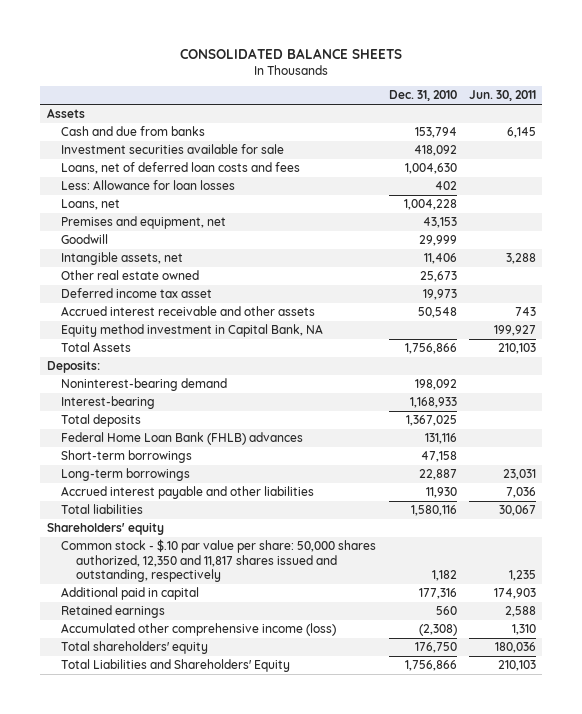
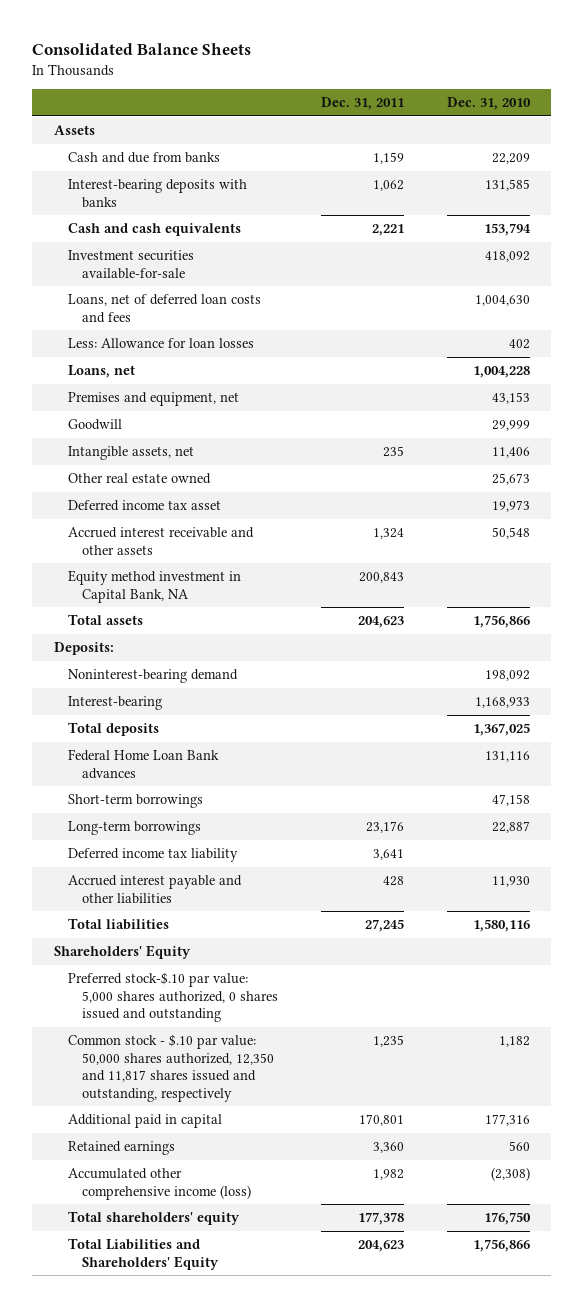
- CONSOLIDATED BALANCE SHEETS
+ Consolidated Balance Sheets
- | Dec. 31, 2010 | Jun. 30, 2011
+ | Dec. 31, 2011 | Dec. 31, 2010
- Cash and due from banks | 153,794 | 6,145
- Investment securities available for sale | 418,092 |
+ Cash and due from banks | 1,159 | 22,209
+ Interest-bearing deposits with banks | 1,062 | 131,585
+ Cash and cash equivalents | 2,221 | 153,794
+ Investment securities available-for-sale | | 418,092
- Total Assets | 1,756,866 | 210,103
+ Total assets | 204,623 | 1,756,866
- Federal Home Loan Bank (FHLB) advances | 131,116 |
+ Federal Home Loan Bank advances | | 131,116
+ Deferred income tax liability | 3,641 |
- Shareholders' equity
- Common stock - $.10 par value per share: 50,000 shares authorized, 12,350 and 11,817 shares issued and outstanding, respectively | 1,182 | 1,235
+ Shareholders' Equity
+ Preferred stock-$.10 par value: 5,000 shares authorized, 0 shares issued and outstanding
+ Common stock - $.10 par value: 50,000 shares authorized, 12,350 and 11,817 shares issued and outstanding, respectively | 1,235 | 1,182

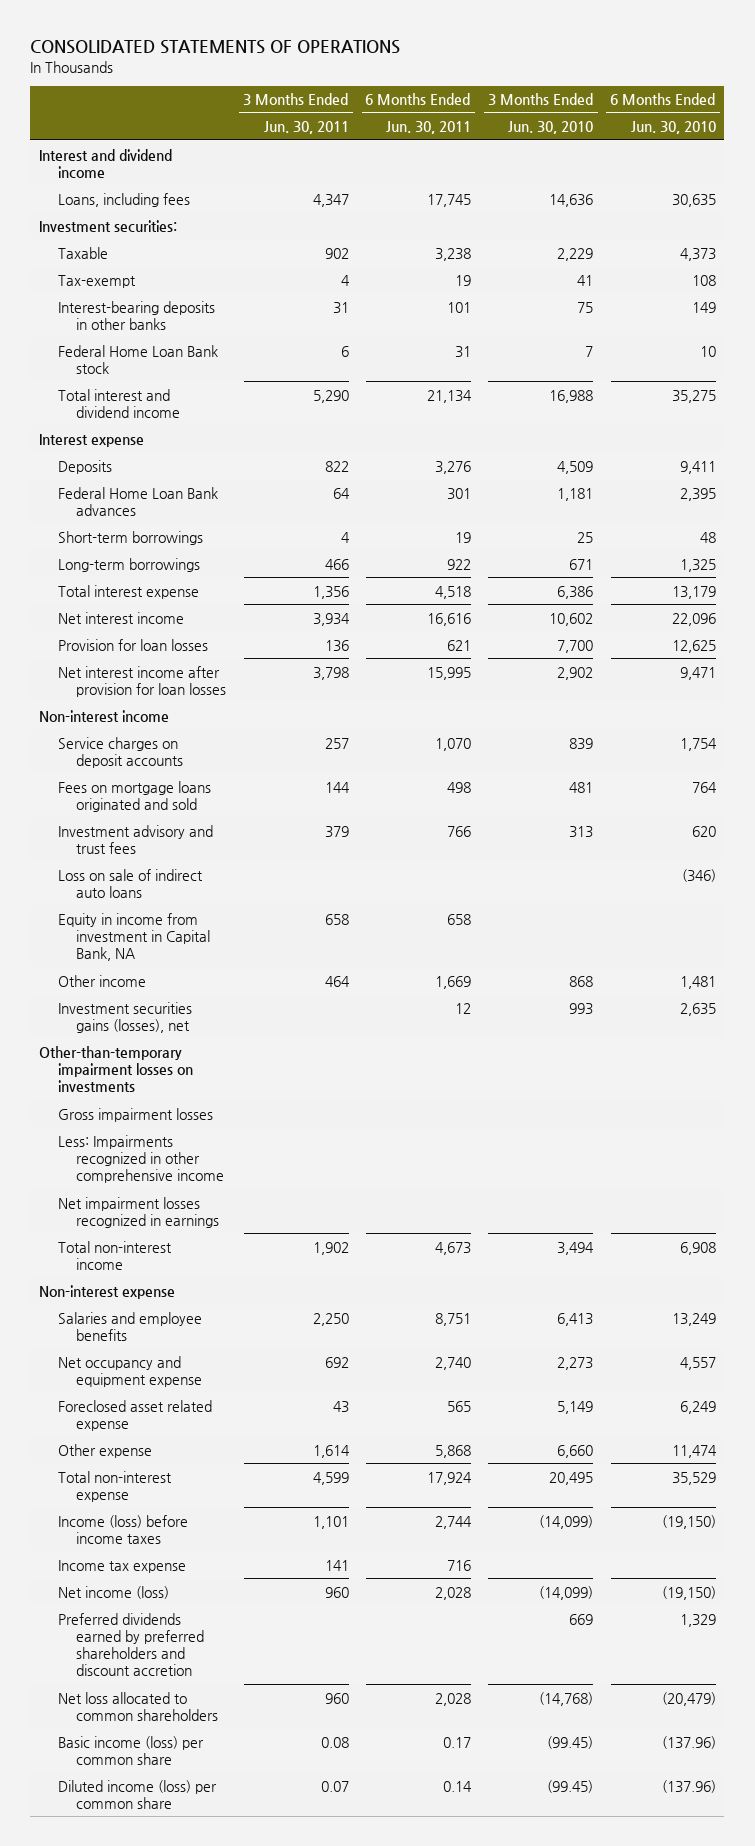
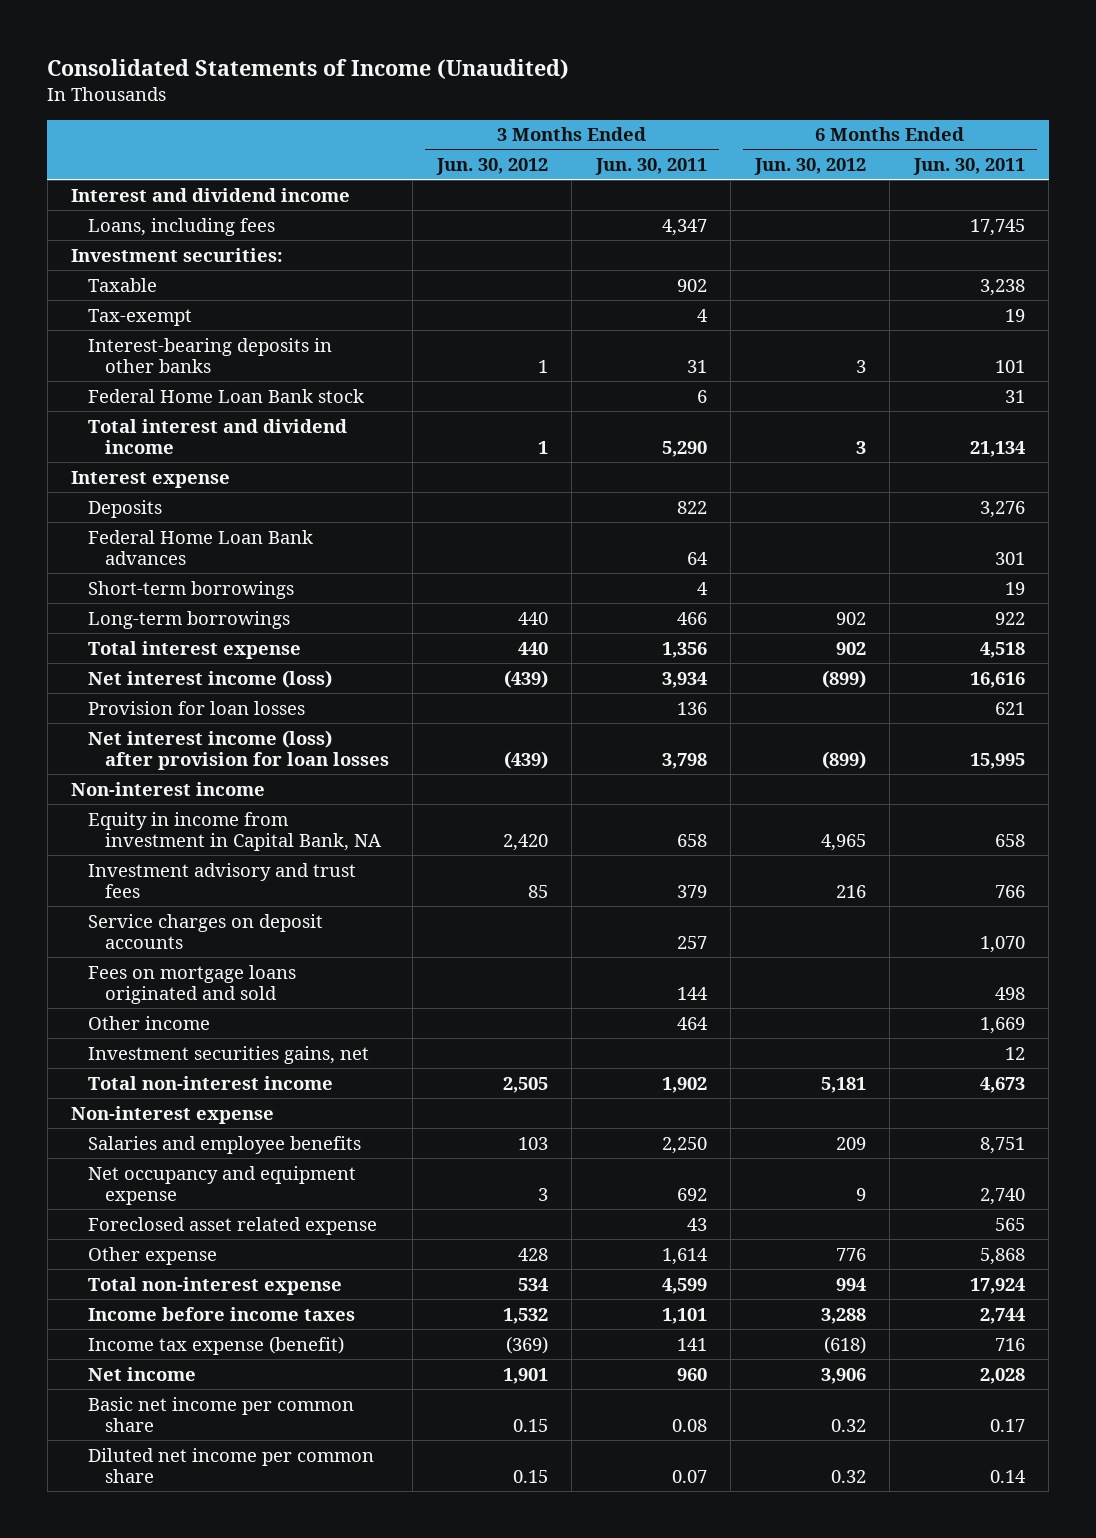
- CONSOLIDATED STATEMENTS OF OPERATIONS
+ Consolidated Statements of Income (Unaudited)
- | 3 Months Ended Jun. 30, 2011 | 6 Months Ended Jun. 30, 2011 | 3 Months Ended Jun. 30, 2010 | 6 Months Ended Jun. 30, 2010
+ | 3 Months Ended Jun. 30, 2012 | 3 Months Ended Jun. 30, 2011 | 6 Months Ended Jun. 30, 2012 | 6 Months Ended Jun. 30, 2011
- Net interest income | 3,934 | 16,616 | 10,602 | 22,096
+ Net interest income (loss) | (439) | 3,934 | (899) | 16,616
- Net interest income after provision for loan losses | 3,798 | 15,995 | 2,902 | 9,471
+ Net interest income (loss) after provision for loan losses | (439) | 3,798 | (899) | 15,995
moved up: Equity in income from investment in Capital Bank, NA | 2,420 | 658 | 4,965 | 658
moved up: Investment advisory and trust fees | 85 | 379 | 216 | 766
- Loss on sale of indirect auto loans | | | | (346)
- Investment securities gains (losses), net | | 12 | 993 | 2,635
- Other-than-temporary impairment losses on investments
- Gross impairment losses
- Less: Impairments recognized in other comprehensive income
- Net impairment losses recognized in earnings
+ Investment securities gains, net | | | | 12
- Income (loss) before income taxes | 1,101 | 2,744 | (14,099) | (19,150)
- Income tax expense | 141 | 716 | |
- Net income (loss) | 960 | 2,028 | (14,099) | (19,150)
- Preferred dividends earned by preferred shareholders and discount accretion | | | 669 | 1,329
- Net loss allocated to common shareholders | 960 | 2,028 | (14,768) | (20,479)
- Basic income (loss) per common share | 0.08 | 0.17 | (99.45) | (137.96)
- Diluted income (loss) per common share | 0.07 | 0.14 | (99.45) | (137.96)
+ Income before income taxes | 1,532 | 1,101 | 3,288 | 2,744
+ Income tax expense (benefit) | (369) | 141 | (618) | 716
+ Net income | 1,901 | 960 | 3,906 | 2,028
+ Basic net income per common share | 0.15 | 0.08 | 0.32 | 0.17
+ Diluted net income per common share | 0.15 | 0.07 | 0.32 | 0.14

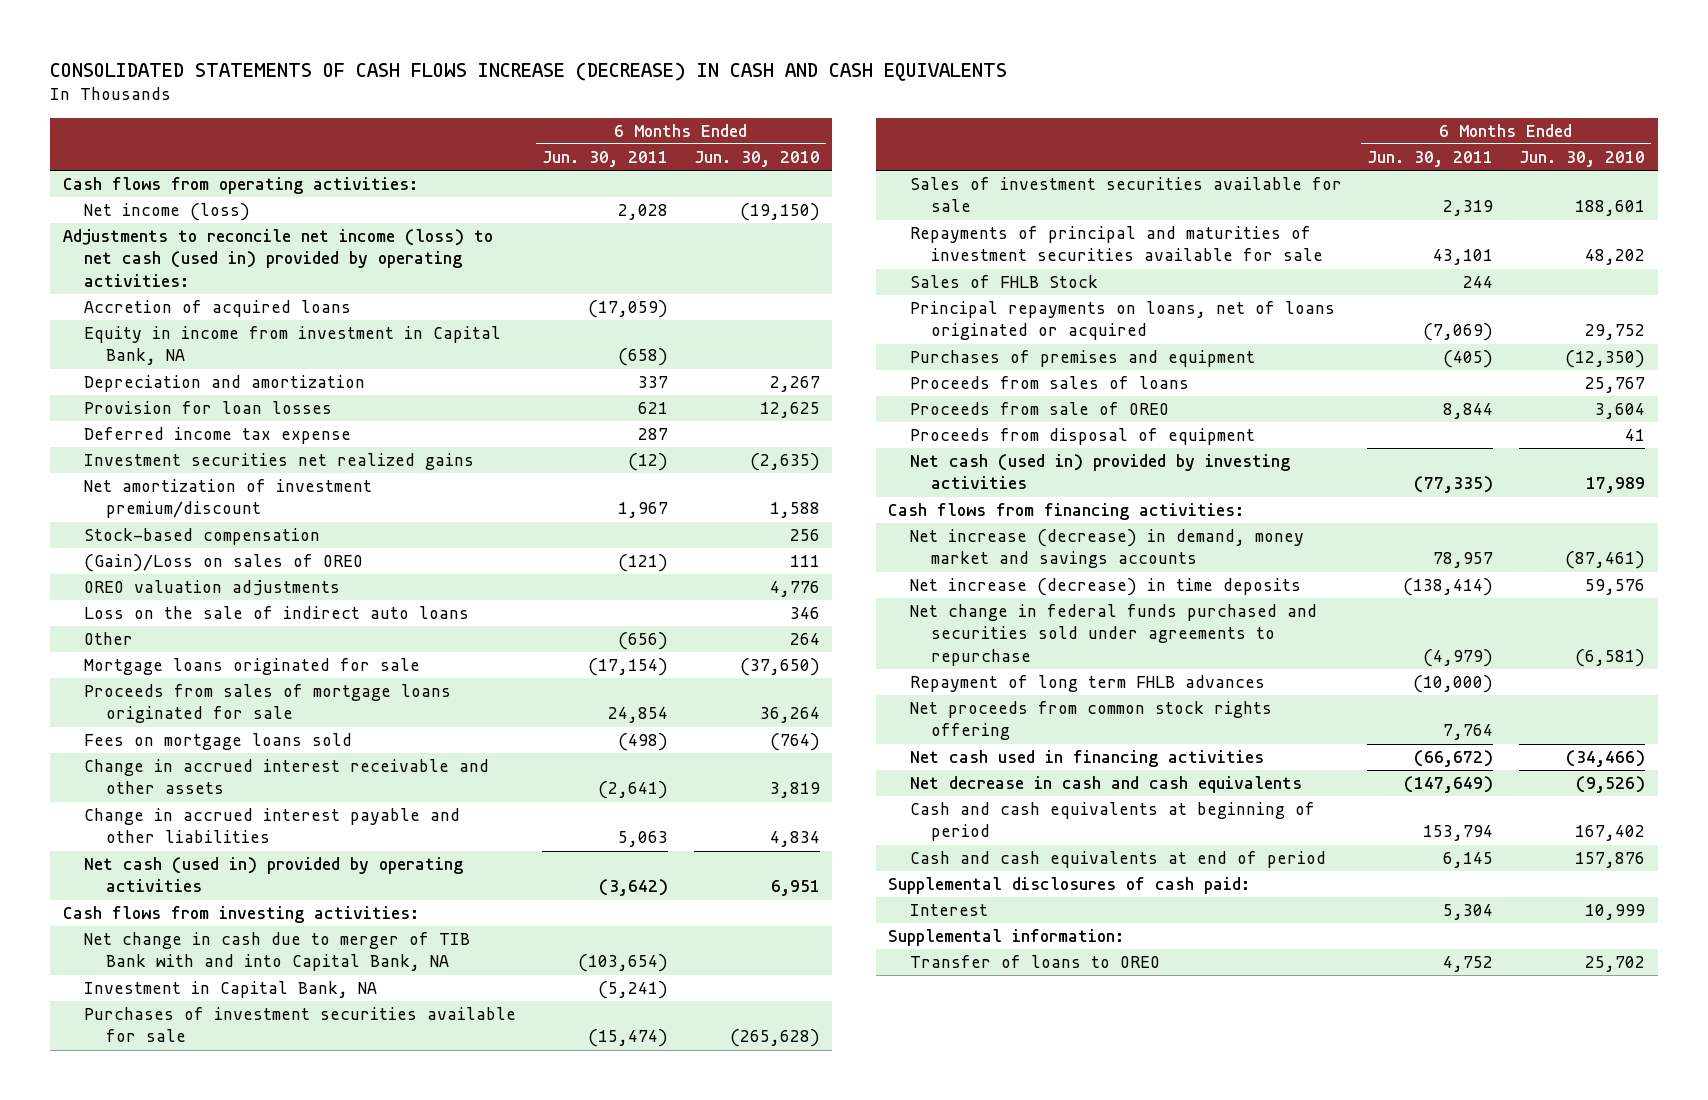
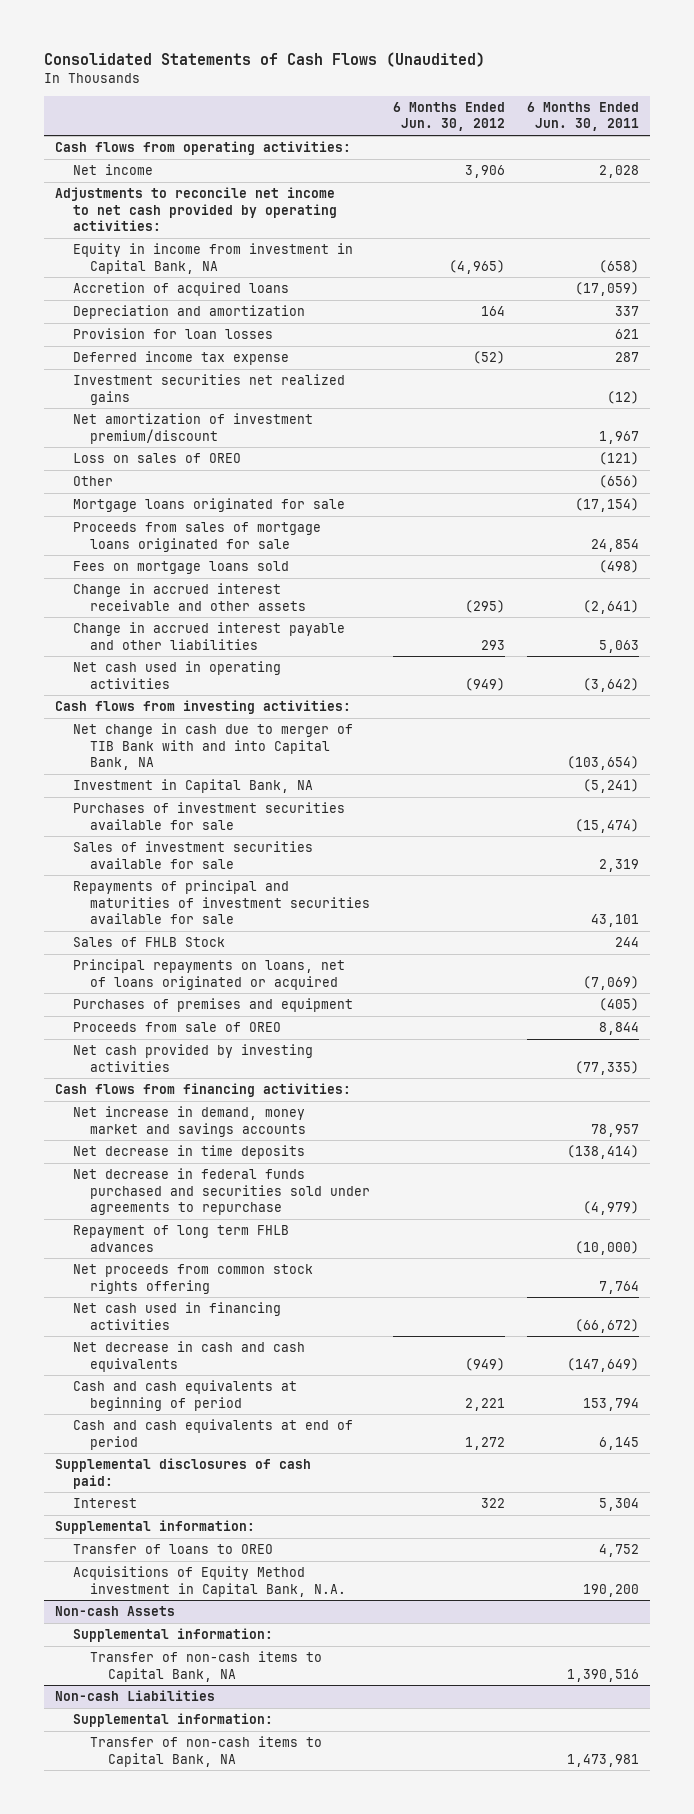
- CONSOLIDATED STATEMENTS OF CASH FLOWS INCREASE (DECREASE) IN CASH AND CASH EQUIVALENTS
+ Consolidated Statements of Cash Flows (Unaudited)
- | 6 Months Ended Jun. 30, 2011 | 6 Months Ended Jun. 30, 2010
+ | 6 Months Ended Jun. 30, 2012 | 6 Months Ended Jun. 30, 2011
- Net income (loss) | 2,028 | (19,150)
- Adjustments to reconcile net income (loss) to net cash (used in) provided by operating activities:
+ Net income | 3,906 | 2,028
+ Adjustments to reconcile net income to net cash provided by operating activities:
moved down: Accretion of acquired loans | | (17,059)
- Stock-based compensation | | 256
- (Gain)/Loss on sales of OREO | (121) | 111
- OREO valuation adjustments | | 4,776
- Loss on the sale of indirect auto loans | | 346
+ Loss on sales of OREO | | (121)
- Net cash (used in) provided by operating activities | (3,642) | 6,951
+ Net cash used in operating activities | (949) | (3,642)
- Proceeds from sales of loans | | 25,767
- Proceeds from disposal of equipment | | 41
- Net cash (used in) provided by investing activities | (77,335) | 17,989
+ Net cash provided by investing activities | | (77,335)
- Net increase (decrease) in demand, money market and savings accounts | 78,957 | (87,461)
- Net increase (decrease) in time deposits | (138,414) | 59,576
- Net change in federal funds purchased and securities sold under agreements to repurchase | (4,979) | (6,581)
+ Net increase in demand, money market and savings accounts | | 78,957
+ Net decrease in time deposits | | (138,414)
+ Net decrease in federal funds purchased and securities sold under agreements to repurchase | | (4,979)
+ Acquisitions of Equity Method investment in Capital Bank, N.A. | | 190,200
+ Non-cash Assets
+ Supplemental information:
+ Transfer of non-cash items to Capital Bank, NA | | 1,390,516
+ Non-cash Liabilities
+ Supplemental information:
+ Transfer of non-cash items to Capital Bank, NA | | 1,473,981

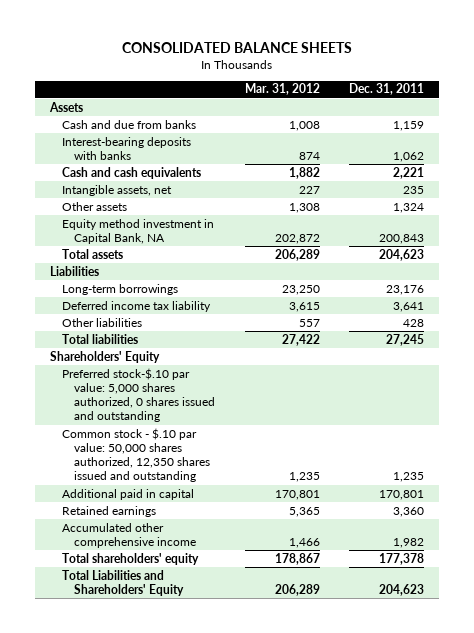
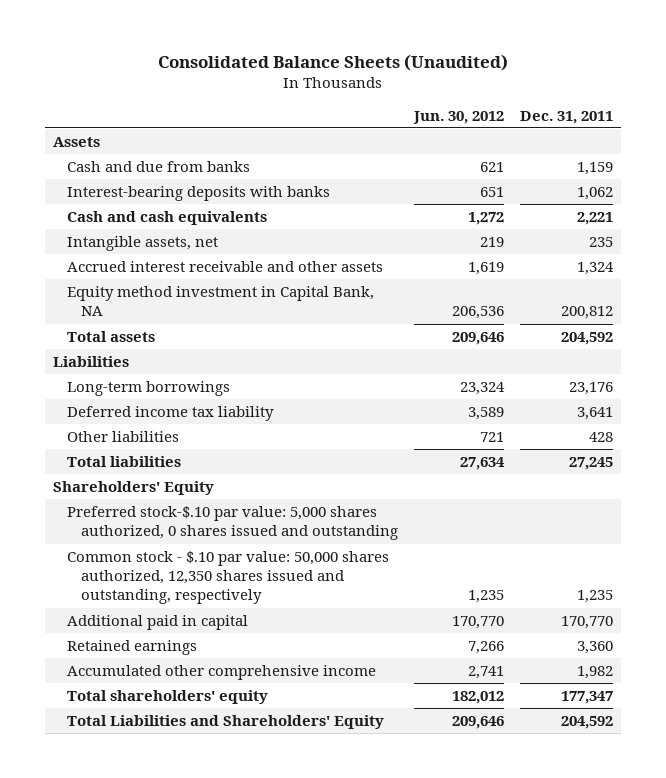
- CONSOLIDATED BALANCE SHEETS
+ Consolidated Balance Sheets (Unaudited)
- | Mar. 31, 2012 | Dec. 31, 2011
+ | Jun. 30, 2012 | Dec. 31, 2011
- Other assets | 1,308 | 1,324
- Equity method investment in Capital Bank, NA | 202,872 | 200,843
- Total assets | 206,289 | 204,623
+ Accrued interest receivable and other assets | 1,619 | 1,324
+ Equity method investment in Capital Bank, NA | 206,536 | 200,812
+ Total assets | 209,646 | 204,592
- Common stock - $.10 par value: 50,000 shares authorized, 12,350 shares issued and outstanding | 1,235 | 1,235
- Additional paid in capital | 170,801 | 170,801
+ Common stock - $.10 par value: 50,000 shares authorized, 12,350 shares issued and outstanding, respectively | 1,235 | 1,235
+ Additional paid in capital | 170,770 | 170,770
- Total shareholders' equity | 178,867 | 177,378
- Total Liabilities and Shareholders' Equity | 206,289 | 204,623
+ Total shareholders' equity | 182,012 | 177,347
+ Total Liabilities and Shareholders' Equity | 209,646 | 204,592

